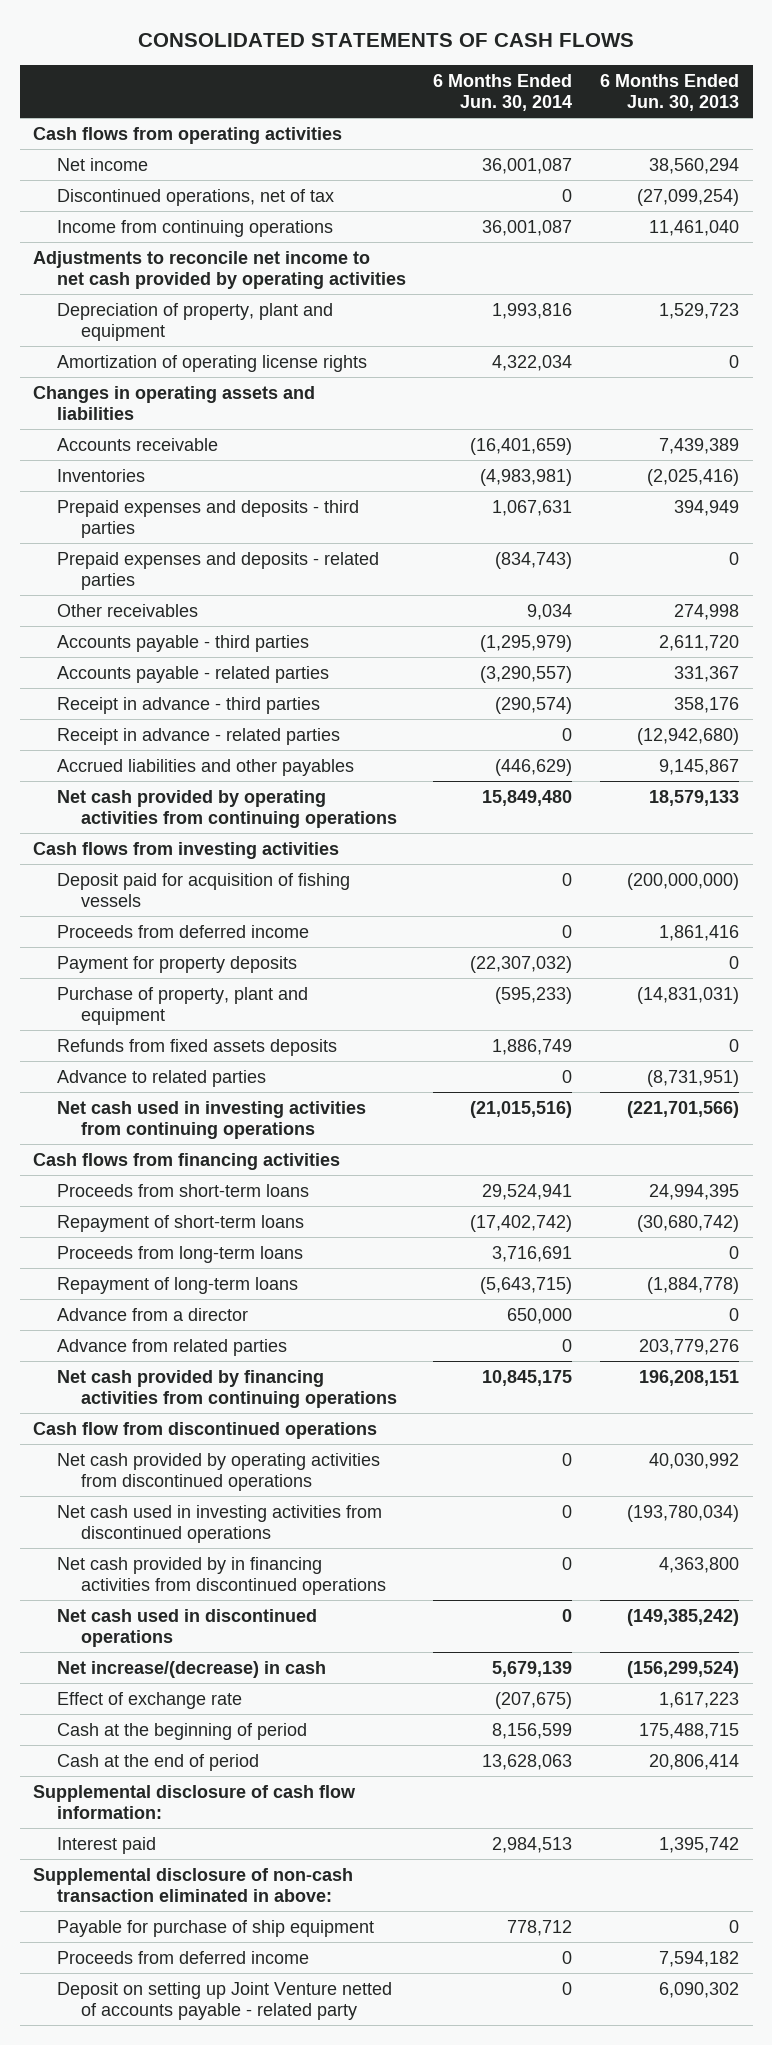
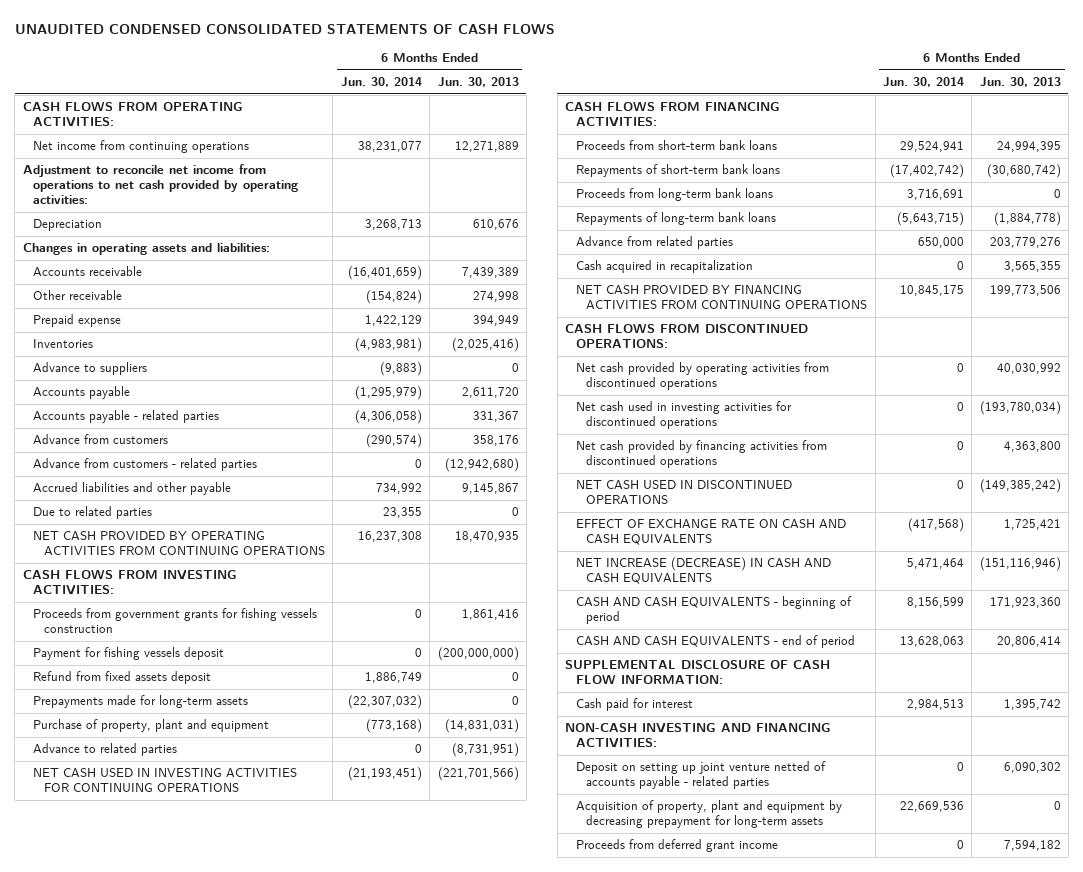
- CONSOLIDATED STATEMENTS OF CASH FLOWS
+ UNAUDITED CONDENSED CONSOLIDATED STATEMENTS OF CASH FLOWS
- Cash flows from operating activities
- Net income | 36,001,087 | 38,560,294
- Discontinued operations, net of tax | 0 | (27,099,254)
- Income from continuing operations | 36,001,087 | 11,461,040
- Adjustments to reconcile net income to net cash provided by operating activities
- Depreciation of property, plant and equipment | 1,993,816 | 1,529,723
- Amortization of operating license rights | 4,322,034 | 0
- Changes in operating assets and liabilities
+ CASH FLOWS FROM OPERATING ACTIVITIES:
+ Net income from continuing operations | 38,231,077 | 12,271,889
+ Adjustment to reconcile net income from operations to net cash provided by operating activities:
+ Depreciation | 3,268,713 | 610,676
+ Changes in operating assets and liabilities:
+ Other receivable | (154,824) | 274,998
+ Prepaid expense | 1,422,129 | 394,949
- Prepaid expenses and deposits - third parties | 1,067,631 | 394,949
- Prepaid expenses and deposits - related parties | (834,743) | 0
- Other receivables | 9,034 | 274,998
- Accounts payable - third parties | (1,295,979) | 2,611,720
- Accounts payable - related parties | (3,290,557) | 331,367
- Receipt in advance - third parties | (290,574) | 358,176
- Receipt in advance - related parties | 0 | (12,942,680)
- Accrued liabilities and other payables | (446,629) | 9,145,867
- Net cash provided by operating activities from continuing operations | 15,849,480 | 18,579,133
- Cash flows from investing activities
- Deposit paid for acquisition of fishing vessels | 0 | (200,000,000)
- Proceeds from deferred income | 0 | 1,861,416
- Payment for property deposits | (22,307,032) | 0
- Purchase of property, plant and equipment | (595,233) | (14,831,031)
- Refunds from fixed assets deposits | 1,886,749 | 0
+ Advance to suppliers | (9,883) | 0
+ Accounts payable | (1,295,979) | 2,611,720
+ Accounts payable - related parties | (4,306,058) | 331,367
+ Advance from customers | (290,574) | 358,176
+ Advance from customers - related parties | 0 | (12,942,680)
+ Accrued liabilities and other payable | 734,992 | 9,145,867
+ Due to related parties | 23,355 | 0
+ NET CASH PROVIDED BY OPERATING ACTIVITIES FROM CONTINUING OPERATIONS | 16,237,308 | 18,470,935
+ CASH FLOWS FROM INVESTING ACTIVITIES:
+ Proceeds from government grants for fishing vessels construction | 0 | 1,861,416
+ Payment for fishing vessels deposit | 0 | (200,000,000)
+ Refund from fixed assets deposit | 1,886,749 | 0
+ Prepayments made for long-term assets | (22,307,032) | 0
+ Purchase of property, plant and equipment | (773,168) | (14,831,031)
- Net cash used in investing activities from continuing operations | (21,015,516) | (221,701,566)
- Cash flows from financing activities
- Proceeds from short-term loans | 29,524,941 | 24,994,395
- Repayment of short-term loans | (17,402,742) | (30,680,742)
- Proceeds from long-term loans | 3,716,691 | 0
- Repayment of long-term loans | (5,643,715) | (1,884,778)
- Advance from a director | 650,000 | 0
- Advance from related parties | 0 | 203,779,276
- Net cash provided by financing activities from continuing operations | 10,845,175 | 196,208,151
- Cash flow from discontinued operations
+ NET CASH USED IN INVESTING ACTIVITIES FOR CONTINUING OPERATIONS | (21,193,451) | (221,701,566)
+ CASH FLOWS FROM FINANCING ACTIVITIES:
+ Proceeds from short-term bank loans | 29,524,941 | 24,994,395
+ Repayments of short-term bank loans | (17,402,742) | (30,680,742)
+ Proceeds from long-term bank loans | 3,716,691 | 0
+ Repayments of long-term bank loans | (5,643,715) | (1,884,778)
+ Advance from related parties | 650,000 | 203,779,276
+ Cash acquired in recapitalization | 0 | 3,565,355
+ NET CASH PROVIDED BY FINANCING ACTIVITIES FROM CONTINUING OPERATIONS | 10,845,175 | 199,773,506
+ CASH FLOWS FROM DISCONTINUED OPERATIONS:
- Net cash used in investing activities from discontinued operations | 0 | (193,780,034)
- Net cash provided by in financing activities from discontinued operations | 0 | 4,363,800
- Net cash used in discontinued operations | 0 | (149,385,242)
- Net increase/(decrease) in cash | 5,679,139 | (156,299,524)
- Effect of exchange rate | (207,675) | 1,617,223
- Cash at the beginning of period | 8,156,599 | 175,488,715
- Cash at the end of period | 13,628,063 | 20,806,414
- Supplemental disclosure of cash flow information:
- Interest paid | 2,984,513 | 1,395,742
- Supplemental disclosure of non-cash transaction eliminated in above:
- Payable for purchase of ship equipment | 778,712 | 0
- Proceeds from deferred income | 0 | 7,594,182
- Deposit on setting up Joint Venture netted of accounts payable - related party | 0 | 6,090,302
+ Net cash used in investing activities for discontinued operations | 0 | (193,780,034)
+ Net cash provided by financing activities from discontinued operations | 0 | 4,363,800
+ NET CASH USED IN DISCONTINUED OPERATIONS | 0 | (149,385,242)
+ EFFECT OF EXCHANGE RATE ON CASH AND CASH EQUIVALENTS | (417,568) | 1,725,421
+ NET INCREASE (DECREASE) IN CASH AND CASH EQUIVALENTS | 5,471,464 | (151,116,946)
+ CASH AND CASH EQUIVALENTS - beginning of period | 8,156,599 | 171,923,360
+ CASH AND CASH EQUIVALENTS - end of period | 13,628,063 | 20,806,414
+ SUPPLEMENTAL DISCLOSURE OF CASH FLOW INFORMATION:
+ Cash paid for interest | 2,984,513 | 1,395,742
+ NON-CASH INVESTING AND FINANCING ACTIVITIES:
+ Deposit on setting up joint venture netted of accounts payable - related parties | 0 | 6,090,302
+ Acquisition of property, plant and equipment by decreasing prepayment for long-term assets | 22,669,536 | 0
+ Proceeds from deferred grant income | 0 | 7,594,182

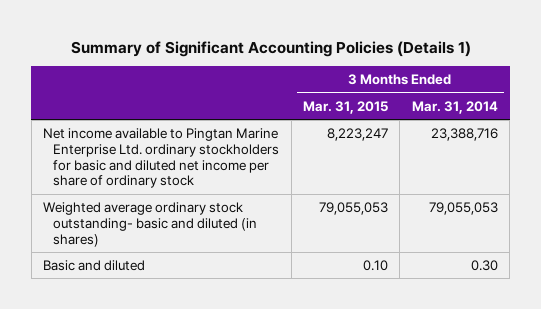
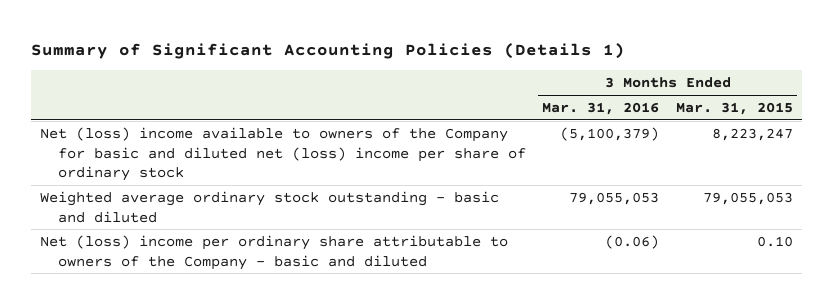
- | 3 Months Ended Mar. 31, 2015 | 3 Months Ended Mar. 31, 2014
+ | 3 Months Ended Mar. 31, 2016 | 3 Months Ended Mar. 31, 2015
- Net income available to Pingtan Marine Enterprise Ltd. ordinary stockholders for basic and diluted net income per share of ordinary stock | 8,223,247 | 23,388,716
- Weighted average ordinary stock outstanding- basic and diluted (in shares) | 79,055,053 | 79,055,053
- Basic and diluted | 0.10 | 0.30
+ Net (loss) income available to owners of the Company for basic and diluted net (loss) income per share of ordinary stock | (5,100,379) | 8,223,247
+ Weighted average ordinary stock outstanding - basic and diluted | 79,055,053 | 79,055,053
+ Net (loss) income per ordinary share attributable to owners of the Company - basic and diluted | (0.06) | 0.10

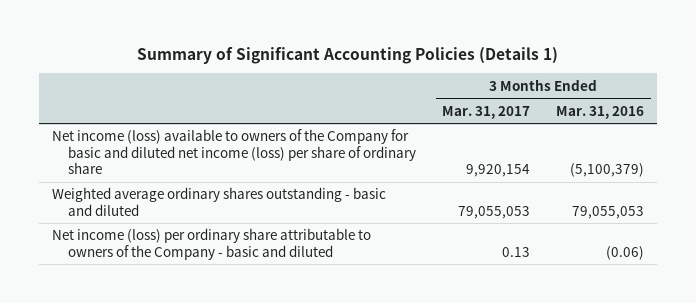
- | 3 Months Ended Mar. 31, 2016 | 3 Months Ended Mar. 31, 2015
+ | 3 Months Ended Mar. 31, 2017 | 3 Months Ended Mar. 31, 2016
- Net (loss) income available to owners of the Company for basic and diluted net (loss) income per share of ordinary stock | (5,100,379) | 8,223,247
- Weighted average ordinary stock outstanding - basic and diluted | 79,055,053 | 79,055,053
- Net (loss) income per ordinary share attributable to owners of the Company - basic and diluted | (0.06) | 0.10
+ Net income (loss) available to owners of the Company for basic and diluted net income (loss) per share of ordinary share | 9,920,154 | (5,100,379)
+ Weighted average ordinary shares outstanding - basic and diluted | 79,055,053 | 79,055,053
+ Net income (loss) per ordinary share attributable to owners of the Company - basic and diluted | 0.13 | (0.06)

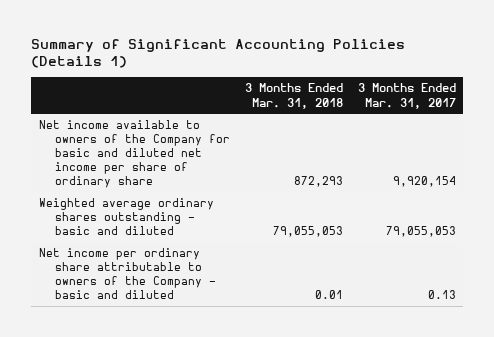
- | 3 Months Ended Mar. 31, 2017 | 3 Months Ended Mar. 31, 2016
+ | 3 Months Ended Mar. 31, 2018 | 3 Months Ended Mar. 31, 2017
- Net income (loss) available to owners of the Company for basic and diluted net income (loss) per share of ordinary share | 9,920,154 | (5,100,379)
+ Net income available to owners of the Company for basic and diluted net income per share of ordinary share | 872,293 | 9,920,154
- Net income (loss) per ordinary share attributable to owners of the Company - basic and diluted | 0.13 | (0.06)
+ Net income per ordinary share attributable to owners of the Company - basic and diluted | 0.01 | 0.13

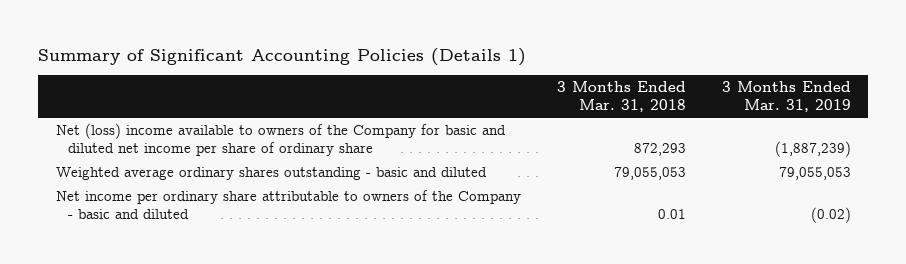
- | 3 Months Ended Mar. 31, 2018 | 3 Months Ended Mar. 31, 2017
+ | 3 Months Ended Mar. 31, 2018 | 3 Months Ended Mar. 31, 2019
- Net income available to owners of the Company for basic and diluted net income per share of ordinary share | 872,293 | 9,920,154
+ Net (loss) income available to owners of the Company for basic and diluted net income per share of ordinary share | 872,293 | (1,887,239)

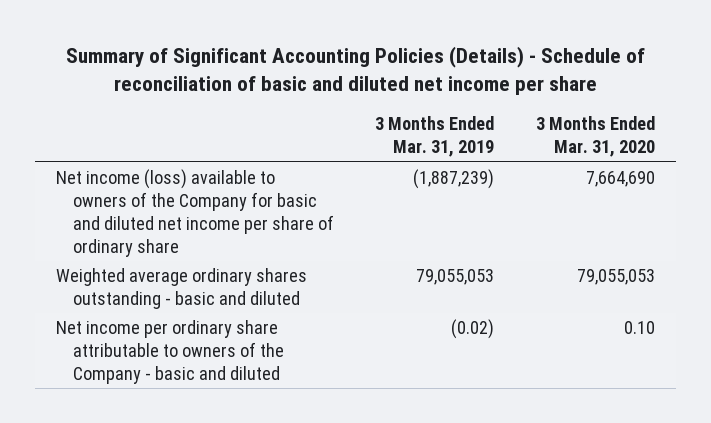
- Summary of Significant Accounting Policies (Details 1)
+ Summary of Significant Accounting Policies (Details) - Schedule of reconciliation of basic and diluted net income per share
- | 3 Months Ended Mar. 31, 2018 | 3 Months Ended Mar. 31, 2019
+ | 3 Months Ended Mar. 31, 2019 | 3 Months Ended Mar. 31, 2020
- Net (loss) income available to owners of the Company for basic and diluted net income per share of ordinary share | 872,293 | (1,887,239)
+ Net income (loss) available to owners of the Company for basic and diluted net income per share of ordinary share | (1,887,239) | 7,664,690

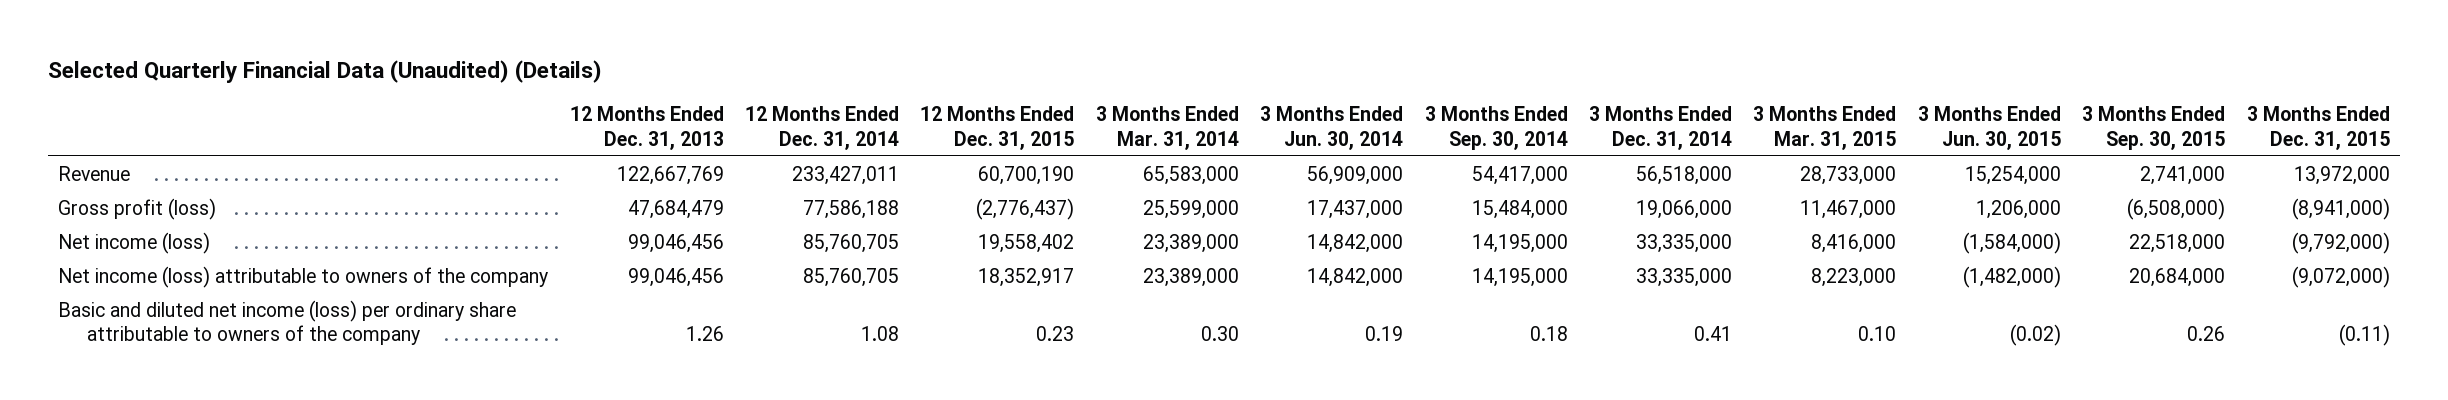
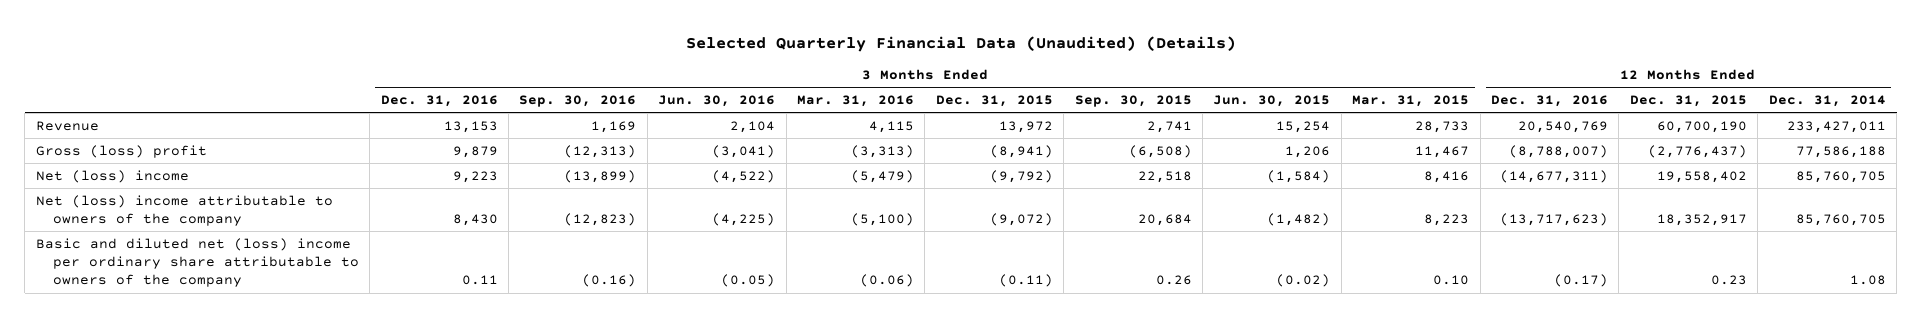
- | 12 Months Ended Dec. 31, 2013 | 12 Months Ended Dec. 31, 2014 | 12 Months Ended Dec. 31, 2015 | 3 Months Ended Mar. 31, 2014 | 3 Months Ended Jun. 30, 2014 | 3 Months Ended Sep. 30, 2014 | 3 Months Ended Dec. 31, 2014 | 3 Months Ended Mar. 31, 2015 | 3 Months Ended Jun. 30, 2015 | 3 Months Ended Sep. 30, 2015 | 3 Months Ended Dec. 31, 2015
+ | 3 Months Ended Dec. 31, 2016 | 3 Months Ended Sep. 30, 2016 | 3 Months Ended Jun. 30, 2016 | 3 Months Ended Mar. 31, 2016 | 3 Months Ended Dec. 31, 2015 | 3 Months Ended Sep. 30, 2015 | 3 Months Ended Jun. 30, 2015 | 3 Months Ended Mar. 31, 2015 | 12 Months Ended Dec. 31, 2016 | 12 Months Ended Dec. 31, 2015 | 12 Months Ended Dec. 31, 2014
- Revenue | 122,667,769 | 233,427,011 | 60,700,190 | 65,583,000 | 56,909,000 | 54,417,000 | 56,518,000 | 28,733,000 | 15,254,000 | 2,741,000 | 13,972,000
- Gross profit (loss) | 47,684,479 | 77,586,188 | (2,776,437) | 25,599,000 | 17,437,000 | 15,484,000 | 19,066,000 | 11,467,000 | 1,206,000 | (6,508,000) | (8,941,000)
- Net income (loss) | 99,046,456 | 85,760,705 | 19,558,402 | 23,389,000 | 14,842,000 | 14,195,000 | 33,335,000 | 8,416,000 | (1,584,000) | 22,518,000 | (9,792,000)
- Net income (loss) attributable to owners of the company | 99,046,456 | 85,760,705 | 18,352,917 | 23,389,000 | 14,842,000 | 14,195,000 | 33,335,000 | 8,223,000 | (1,482,000) | 20,684,000 | (9,072,000)
- Basic and diluted net income (loss) per ordinary share attributable to owners of the company | 1.26 | 1.08 | 0.23 | 0.30 | 0.19 | 0.18 | 0.41 | 0.10 | (0.02) | 0.26 | (0.11)
+ Revenue | 13,153 | 1,169 | 2,104 | 4,115 | 13,972 | 2,741 | 15,254 | 28,733 | 20,540,769 | 60,700,190 | 233,427,011
+ Gross (loss) profit | 9,879 | (12,313) | (3,041) | (3,313) | (8,941) | (6,508) | 1,206 | 11,467 | (8,788,007) | (2,776,437) | 77,586,188
+ Net (loss) income | 9,223 | (13,899) | (4,522) | (5,479) | (9,792) | 22,518 | (1,584) | 8,416 | (14,677,311) | 19,558,402 | 85,760,705
+ Net (loss) income attributable to owners of the company | 8,430 | (12,823) | (4,225) | (5,100) | (9,072) | 20,684 | (1,482) | 8,223 | (13,717,623) | 18,352,917 | 85,760,705
+ Basic and diluted net (loss) income per ordinary share attributable to owners of the company | 0.11 | (0.16) | (0.05) | (0.06) | (0.11) | 0.26 | (0.02) | 0.10 | (0.17) | 0.23 | 1.08

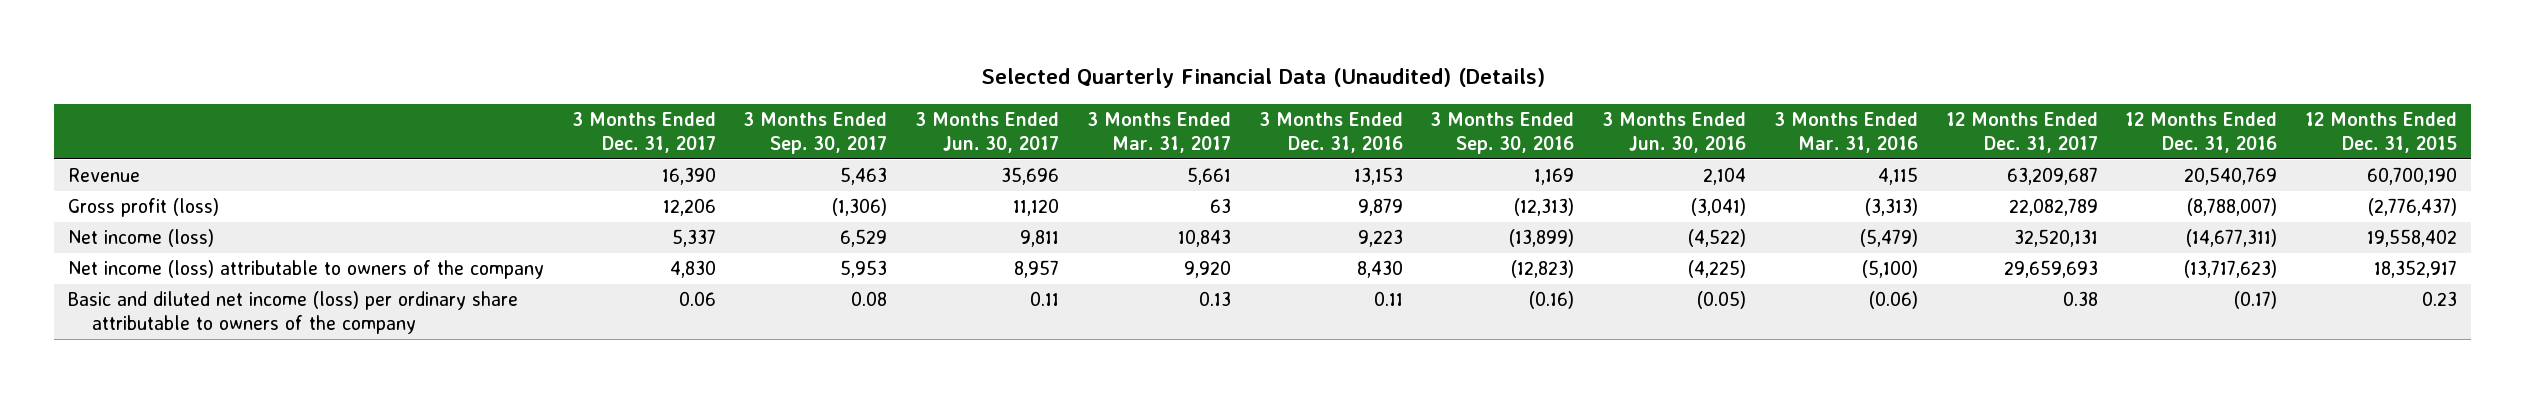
- | 3 Months Ended Dec. 31, 2016 | 3 Months Ended Sep. 30, 2016 | 3 Months Ended Jun. 30, 2016 | 3 Months Ended Mar. 31, 2016 | 3 Months Ended Dec. 31, 2015 | 3 Months Ended Sep. 30, 2015 | 3 Months Ended Jun. 30, 2015 | 3 Months Ended Mar. 31, 2015 | 12 Months Ended Dec. 31, 2016 | 12 Months Ended Dec. 31, 2015 | 12 Months Ended Dec. 31, 2014
+ | 3 Months Ended Dec. 31, 2017 | 3 Months Ended Sep. 30, 2017 | 3 Months Ended Jun. 30, 2017 | 3 Months Ended Mar. 31, 2017 | 3 Months Ended Dec. 31, 2016 | 3 Months Ended Sep. 30, 2016 | 3 Months Ended Jun. 30, 2016 | 3 Months Ended Mar. 31, 2016 | 12 Months Ended Dec. 31, 2017 | 12 Months Ended Dec. 31, 2016 | 12 Months Ended Dec. 31, 2015
- Gross (loss) profit | 9,879 | (12,313) | (3,041) | (3,313) | (8,941) | (6,508) | 1,206 | 11,467 | (8,788,007) | (2,776,437) | 77,586,188
- Net (loss) income | 9,223 | (13,899) | (4,522) | (5,479) | (9,792) | 22,518 | (1,584) | 8,416 | (14,677,311) | 19,558,402 | 85,760,705
- Net (loss) income attributable to owners of the company | 8,430 | (12,823) | (4,225) | (5,100) | (9,072) | 20,684 | (1,482) | 8,223 | (13,717,623) | 18,352,917 | 85,760,705
- Basic and diluted net (loss) income per ordinary share attributable to owners of the company | 0.11 | (0.16) | (0.05) | (0.06) | (0.11) | 0.26 | (0.02) | 0.10 | (0.17) | 0.23 | 1.08
+ Gross profit (loss) | 12,206 | (1,306) | 11,120 | 63 | 9,879 | (12,313) | (3,041) | (3,313) | 22,082,789 | (8,788,007) | (2,776,437)
+ Net income (loss) | 5,337 | 6,529 | 9,811 | 10,843 | 9,223 | (13,899) | (4,522) | (5,479) | 32,520,131 | (14,677,311) | 19,558,402
+ Net income (loss) attributable to owners of the company | 4,830 | 5,953 | 8,957 | 9,920 | 8,430 | (12,823) | (4,225) | (5,100) | 29,659,693 | (13,717,623) | 18,352,917
+ Basic and diluted net income (loss) per ordinary share attributable to owners of the company | 0.06 | 0.08 | 0.11 | 0.13 | 0.11 | (0.16) | (0.05) | (0.06) | 0.38 | (0.17) | 0.23

